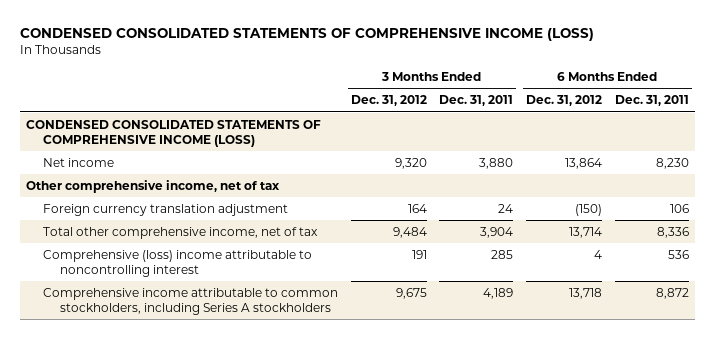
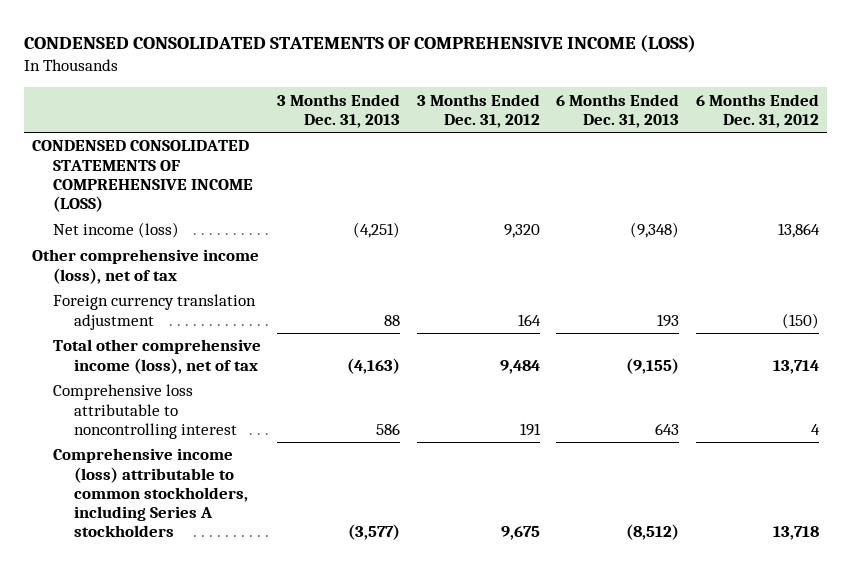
- | 3 Months Ended Dec. 31, 2012 | 3 Months Ended Dec. 31, 2011 | 6 Months Ended Dec. 31, 2012 | 6 Months Ended Dec. 31, 2011
+ | 3 Months Ended Dec. 31, 2013 | 3 Months Ended Dec. 31, 2012 | 6 Months Ended Dec. 31, 2013 | 6 Months Ended Dec. 31, 2012
- Net income | 9,320 | 3,880 | 13,864 | 8,230
- Other comprehensive income, net of tax
+ Net income (loss) | (4,251) | 9,320 | (9,348) | 13,864
+ Other comprehensive income (loss), net of tax
- Total other comprehensive income, net of tax | 9,484 | 3,904 | 13,714 | 8,336
- Comprehensive (loss) income attributable to noncontrolling interest | 191 | 285 | 4 | 536
- Comprehensive income attributable to common stockholders, including Series A stockholders | 9,675 | 4,189 | 13,718 | 8,872
+ Total other comprehensive income (loss), net of tax | (4,163) | 9,484 | (9,155) | 13,714
+ Comprehensive loss attributable to noncontrolling interest | 586 | 191 | 643 | 4
+ Comprehensive income (loss) attributable to common stockholders, including Series A stockholders | (3,577) | 9,675 | (8,512) | 13,718

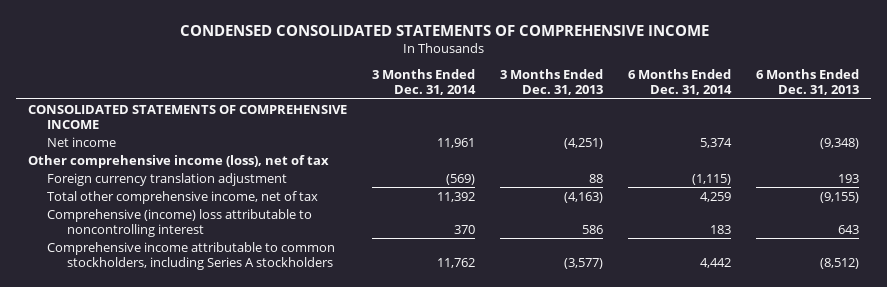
- CONDENSED CONSOLIDATED STATEMENTS OF COMPREHENSIVE INCOME (LOSS)
+ CONDENSED CONSOLIDATED STATEMENTS OF COMPREHENSIVE INCOME
- | 3 Months Ended Dec. 31, 2013 | 3 Months Ended Dec. 31, 2012 | 6 Months Ended Dec. 31, 2013 | 6 Months Ended Dec. 31, 2012
+ | 3 Months Ended Dec. 31, 2014 | 3 Months Ended Dec. 31, 2013 | 6 Months Ended Dec. 31, 2014 | 6 Months Ended Dec. 31, 2013
- CONDENSED CONSOLIDATED STATEMENTS OF COMPREHENSIVE INCOME (LOSS)
- Net income (loss) | (4,251) | 9,320 | (9,348) | 13,864
+ CONSOLIDATED STATEMENTS OF COMPREHENSIVE INCOME
+ Net income | 11,961 | (4,251) | 5,374 | (9,348)
- Total other comprehensive income (loss), net of tax | (4,163) | 9,484 | (9,155) | 13,714
- Comprehensive loss attributable to noncontrolling interest | 586 | 191 | 643 | 4
- Comprehensive income (loss) attributable to common stockholders, including Series A stockholders | (3,577) | 9,675 | (8,512) | 13,718
+ Total other comprehensive income, net of tax | 11,392 | (4,163) | 4,259 | (9,155)
+ Comprehensive (income) loss attributable to noncontrolling interest | 370 | 586 | 183 | 643
+ Comprehensive income attributable to common stockholders, including Series A stockholders | 11,762 | (3,577) | 4,442 | (8,512)

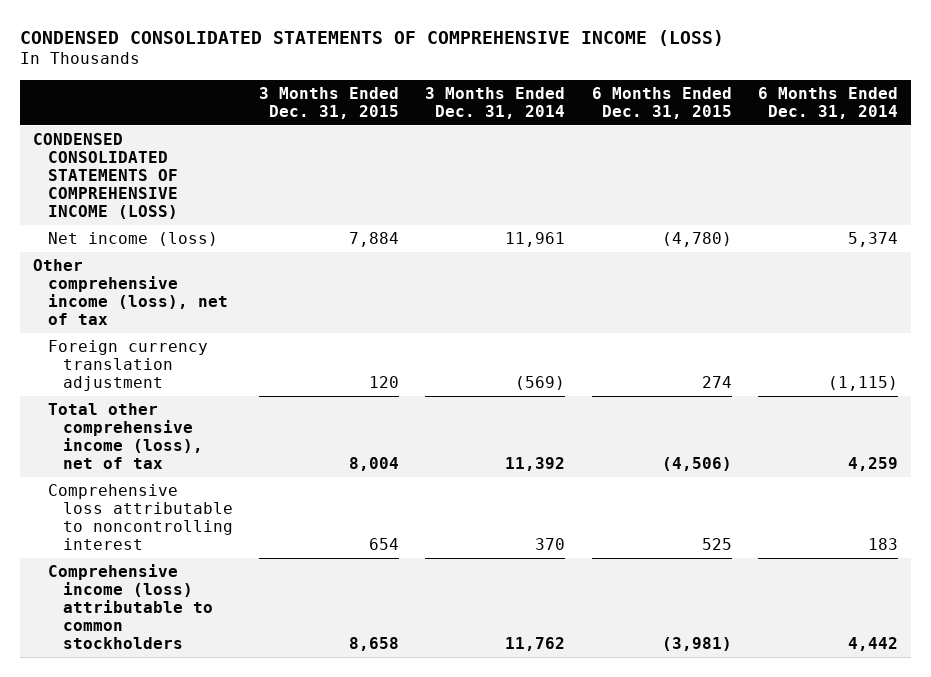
- CONDENSED CONSOLIDATED STATEMENTS OF COMPREHENSIVE INCOME
+ CONDENSED CONSOLIDATED STATEMENTS OF COMPREHENSIVE INCOME (LOSS)
- | 3 Months Ended Dec. 31, 2014 | 3 Months Ended Dec. 31, 2013 | 6 Months Ended Dec. 31, 2014 | 6 Months Ended Dec. 31, 2013
+ | 3 Months Ended Dec. 31, 2015 | 3 Months Ended Dec. 31, 2014 | 6 Months Ended Dec. 31, 2015 | 6 Months Ended Dec. 31, 2014
- CONSOLIDATED STATEMENTS OF COMPREHENSIVE INCOME
- Net income | 11,961 | (4,251) | 5,374 | (9,348)
+ CONDENSED CONSOLIDATED STATEMENTS OF COMPREHENSIVE INCOME (LOSS)
+ Net income (loss) | 7,884 | 11,961 | (4,780) | 5,374
- Total other comprehensive income, net of tax | 11,392 | (4,163) | 4,259 | (9,155)
- Comprehensive (income) loss attributable to noncontrolling interest | 370 | 586 | 183 | 643
- Comprehensive income attributable to common stockholders, including Series A stockholders | 11,762 | (3,577) | 4,442 | (8,512)
+ Total other comprehensive income (loss), net of tax | 8,004 | 11,392 | (4,506) | 4,259
+ Comprehensive loss attributable to noncontrolling interest | 654 | 370 | 525 | 183
+ Comprehensive income (loss) attributable to common stockholders | 8,658 | 11,762 | (3,981) | 4,442

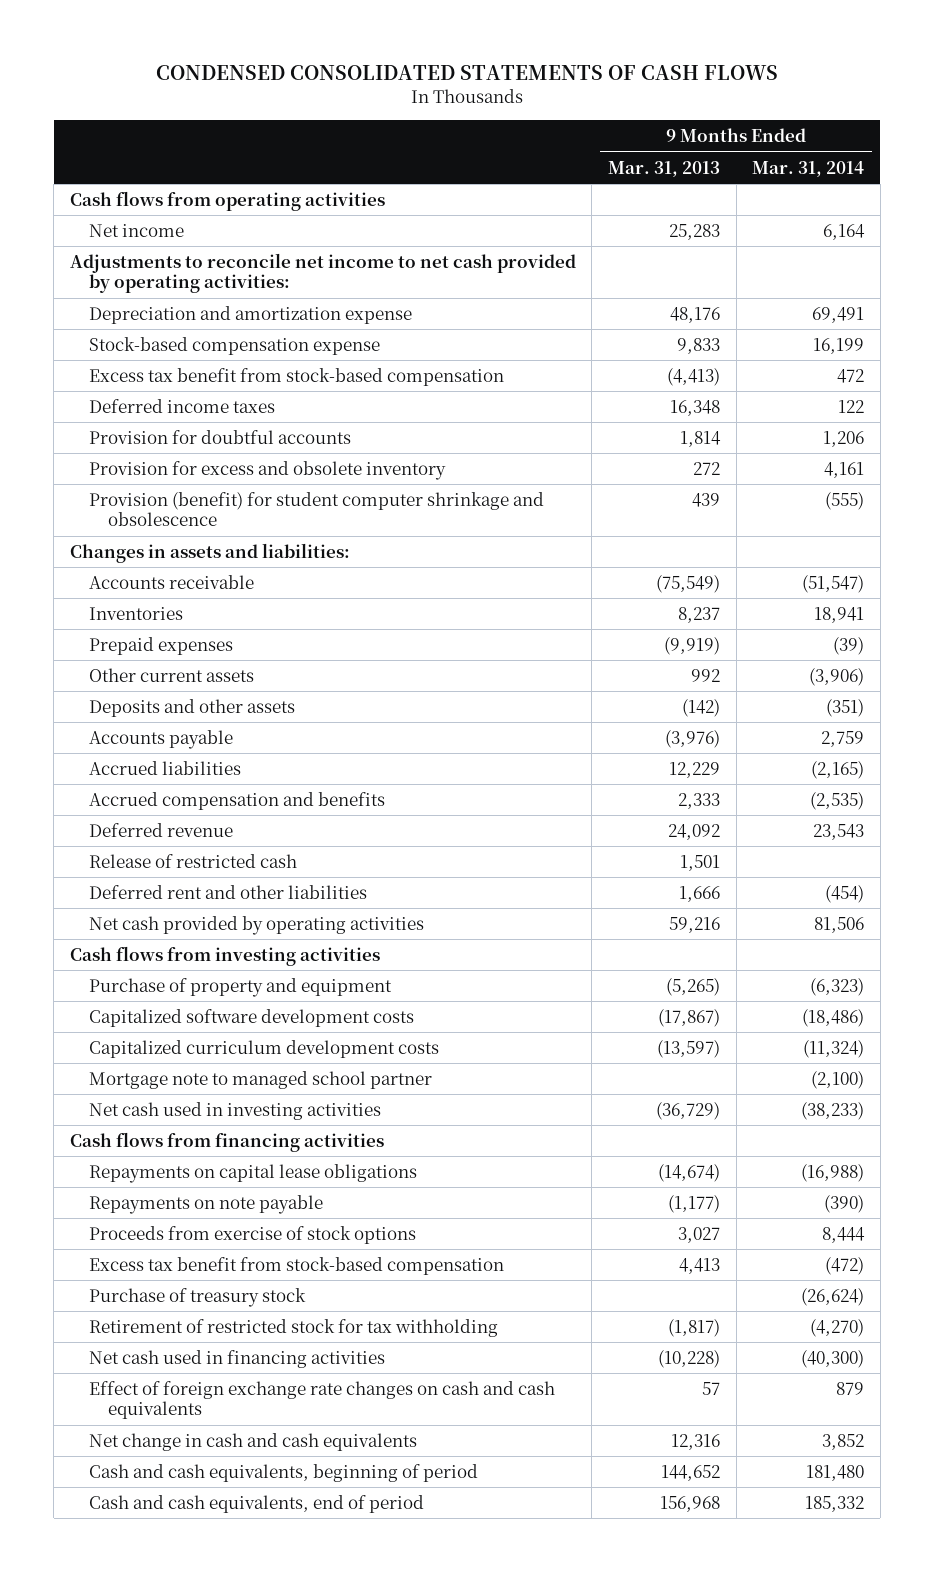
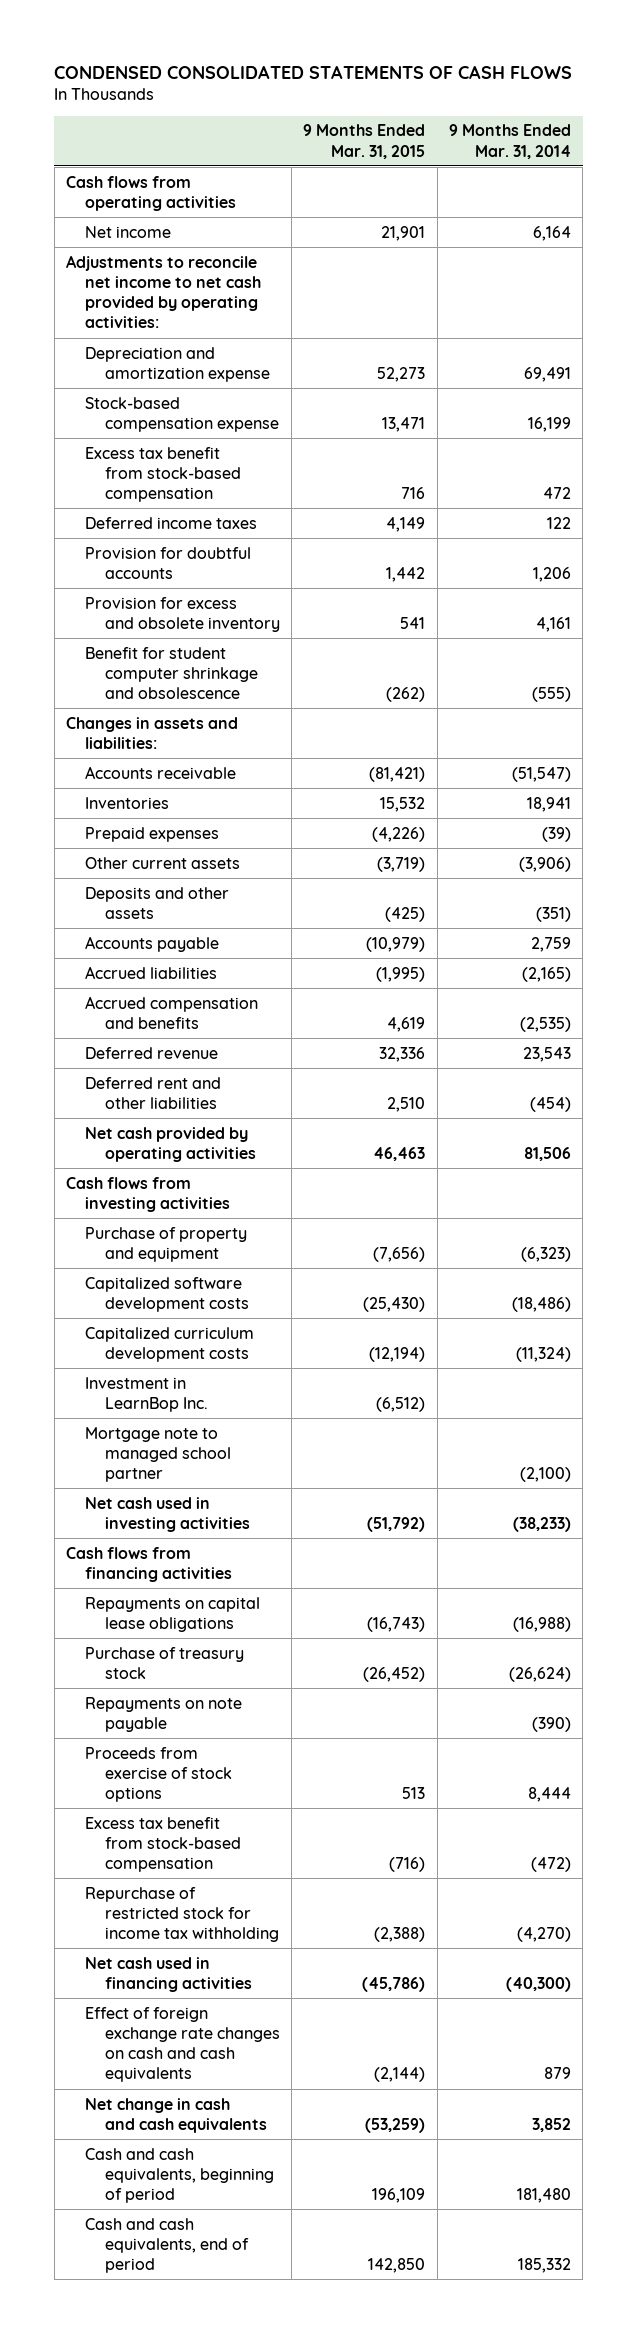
- | 9 Months Ended Mar. 31, 2013 | 9 Months Ended Mar. 31, 2014
+ | 9 Months Ended Mar. 31, 2015 | 9 Months Ended Mar. 31, 2014
- Provision (benefit) for student computer shrinkage and obsolescence | 439 | (555)
+ Benefit for student computer shrinkage and obsolescence | (262) | (555)
- Release of restricted cash | 1,501 |
+ Investment in LearnBop Inc. | (6,512) |
moved up: Purchase of treasury stock | (26,452) | (26,624)
- Retirement of restricted stock for tax withholding | (1,817) | (4,270)
+ Repurchase of restricted stock for income tax withholding | (2,388) | (4,270)

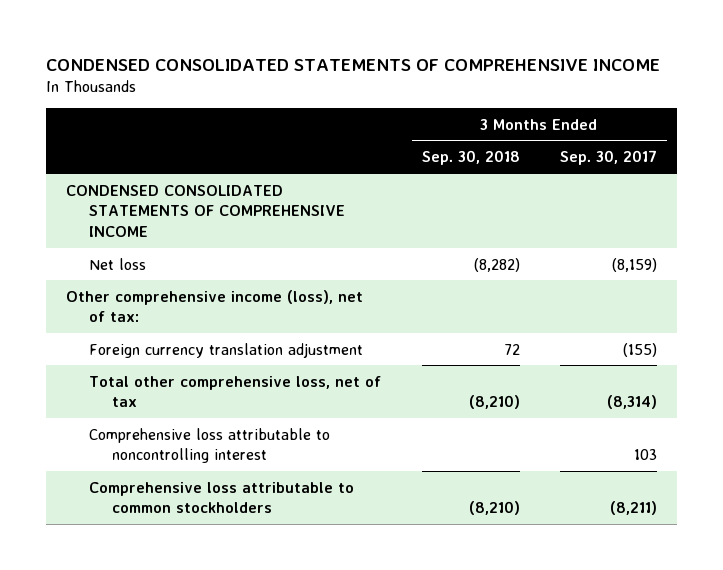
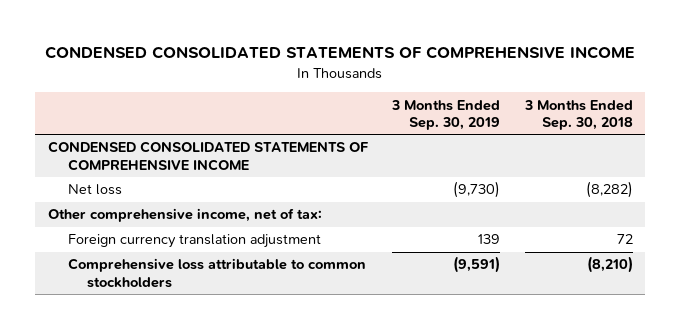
- | 3 Months Ended Sep. 30, 2018 | 3 Months Ended Sep. 30, 2017
+ | 3 Months Ended Sep. 30, 2019 | 3 Months Ended Sep. 30, 2018
- Other comprehensive income (loss), net of tax:
+ Other comprehensive income, net of tax:
- Total other comprehensive loss, net of tax | (8,210) | (8,314)
- Comprehensive loss attributable to noncontrolling interest | | 103

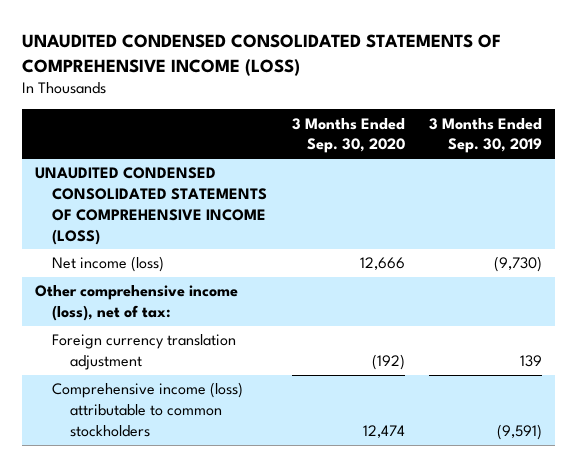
- CONDENSED CONSOLIDATED STATEMENTS OF COMPREHENSIVE INCOME
+ UNAUDITED CONDENSED CONSOLIDATED STATEMENTS OF COMPREHENSIVE INCOME (LOSS)
- | 3 Months Ended Sep. 30, 2019 | 3 Months Ended Sep. 30, 2018
+ | 3 Months Ended Sep. 30, 2020 | 3 Months Ended Sep. 30, 2019
- CONDENSED CONSOLIDATED STATEMENTS OF COMPREHENSIVE INCOME
- Net loss | (9,730) | (8,282)
- Other comprehensive income, net of tax:
+ UNAUDITED CONDENSED CONSOLIDATED STATEMENTS OF COMPREHENSIVE INCOME (LOSS)
+ Net income (loss) | 12,666 | (9,730)
+ Other comprehensive income (loss), net of tax:
- Comprehensive loss attributable to common stockholders | (9,591) | (8,210)
+ Comprehensive income (loss) attributable to common stockholders | 12,474 | (9,591)

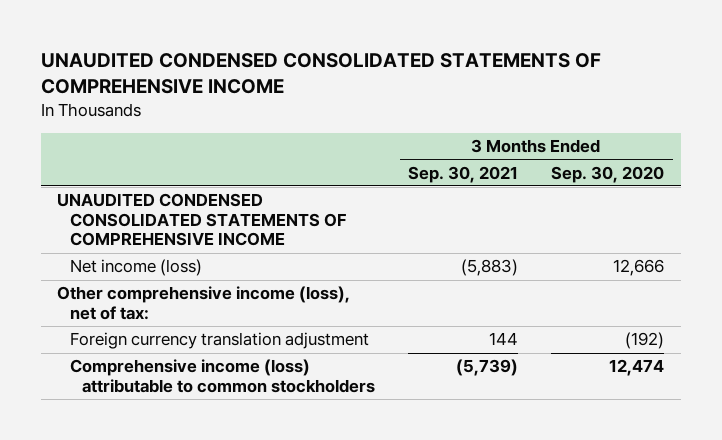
- UNAUDITED CONDENSED CONSOLIDATED STATEMENTS OF COMPREHENSIVE INCOME (LOSS)
+ UNAUDITED CONDENSED CONSOLIDATED STATEMENTS OF COMPREHENSIVE INCOME
- | 3 Months Ended Sep. 30, 2020 | 3 Months Ended Sep. 30, 2019
+ | 3 Months Ended Sep. 30, 2021 | 3 Months Ended Sep. 30, 2020
- UNAUDITED CONDENSED CONSOLIDATED STATEMENTS OF COMPREHENSIVE INCOME (LOSS)
+ UNAUDITED CONDENSED CONSOLIDATED STATEMENTS OF COMPREHENSIVE INCOME

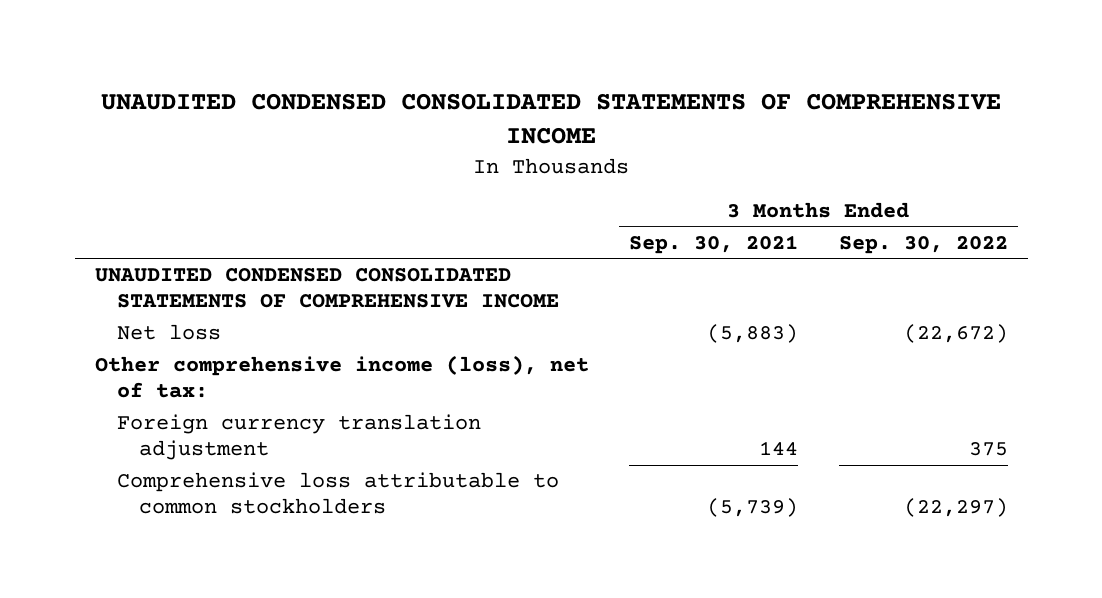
- | 3 Months Ended Sep. 30, 2021 | 3 Months Ended Sep. 30, 2020
+ | 3 Months Ended Sep. 30, 2021 | 3 Months Ended Sep. 30, 2022
- Net income (loss) | (5,883) | 12,666
+ Net loss | (5,883) | (22,672)
- Comprehensive income (loss) attributable to common stockholders | (5,739) | 12,474
+ Comprehensive loss attributable to common stockholders | (5,739) | (22,297)

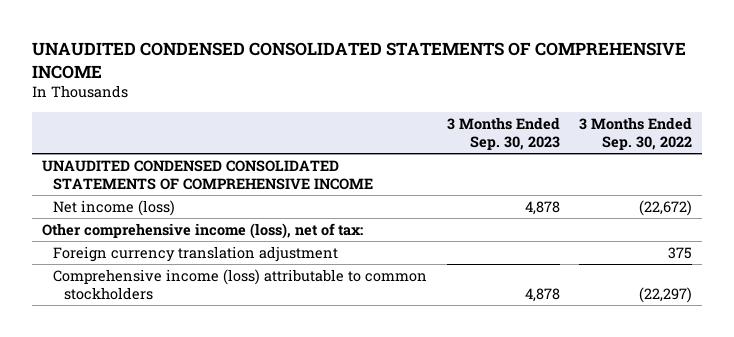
- | 3 Months Ended Sep. 30, 2021 | 3 Months Ended Sep. 30, 2022
+ | 3 Months Ended Sep. 30, 2023 | 3 Months Ended Sep. 30, 2022
- Net loss | (5,883) | (22,672)
+ Net income (loss) | 4,878 | (22,672)
- Comprehensive loss attributable to common stockholders | (5,739) | (22,297)
+ Comprehensive income (loss) attributable to common stockholders | 4,878 | (22,297)

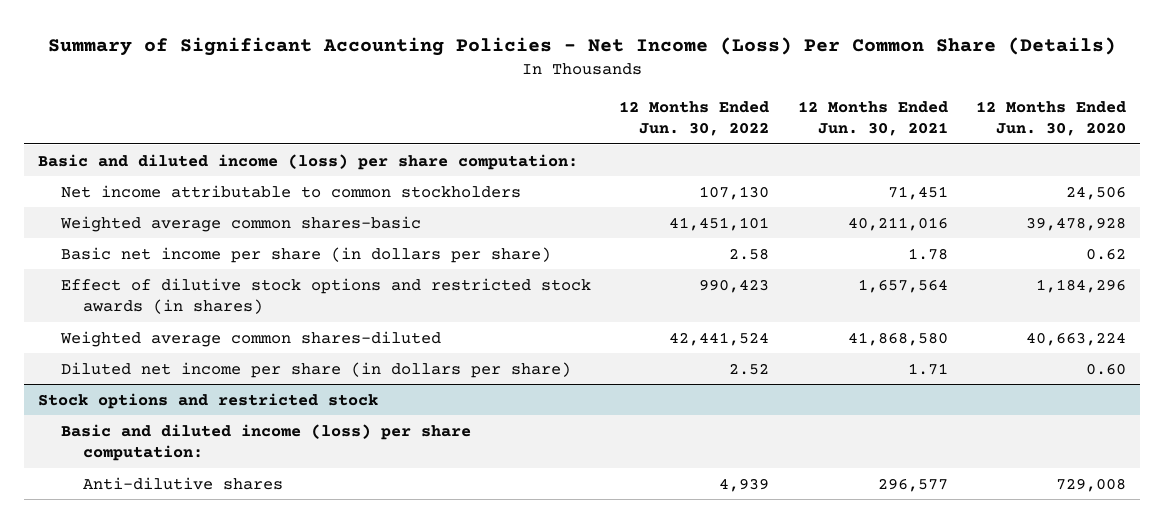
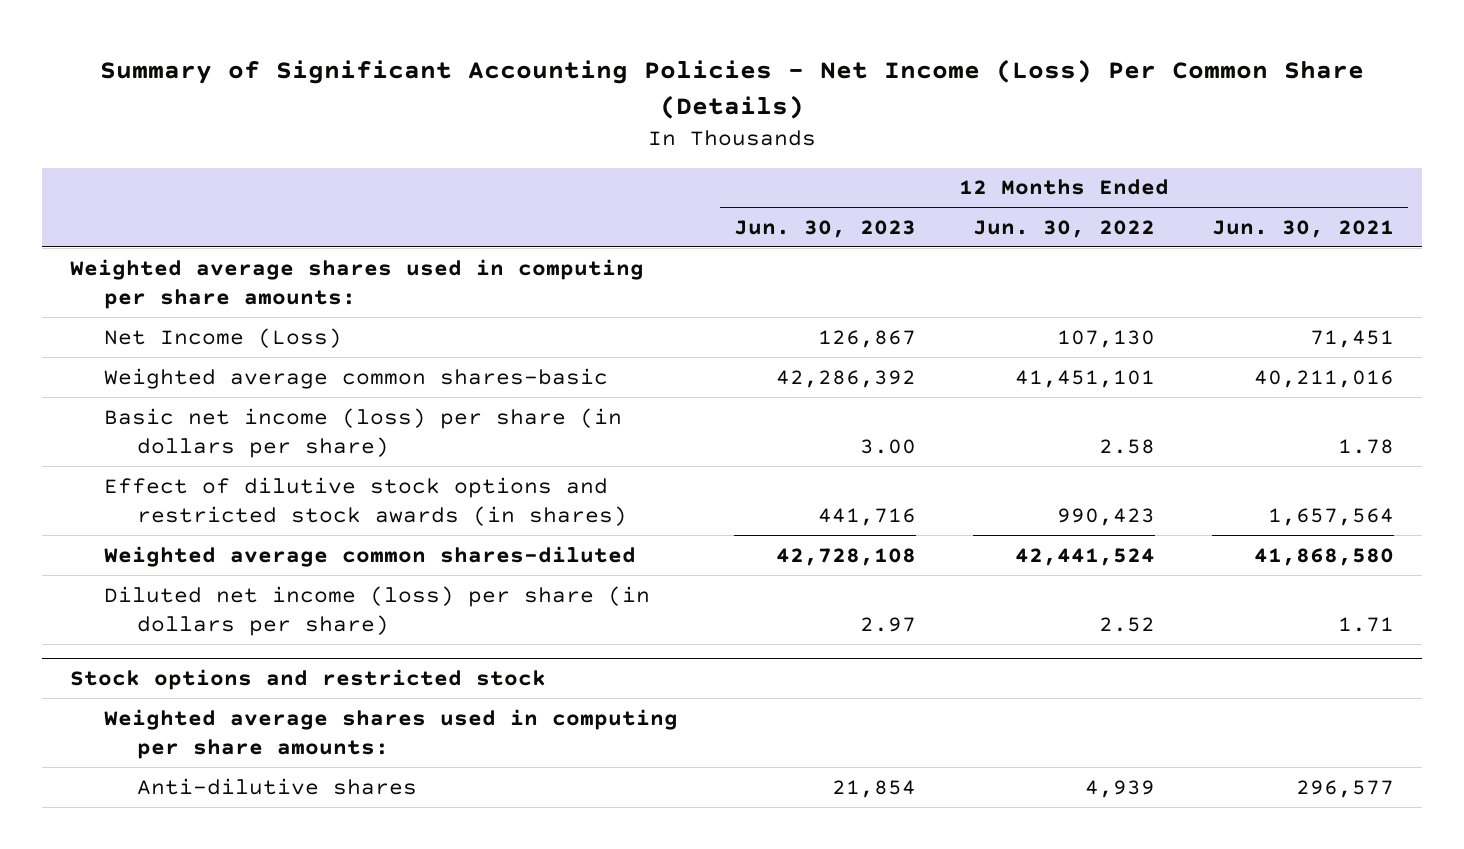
- | 12 Months Ended Jun. 30, 2022 | 12 Months Ended Jun. 30, 2021 | 12 Months Ended Jun. 30, 2020
+ | 12 Months Ended Jun. 30, 2023 | 12 Months Ended Jun. 30, 2022 | 12 Months Ended Jun. 30, 2021
- Basic and diluted income (loss) per share computation:
- Net income attributable to common stockholders | 107,130 | 71,451 | 24,506
+ Weighted average shares used in computing per share amounts:
+ Net Income (Loss) | 126,867 | 107,130 | 71,451
- Basic net income per share (in dollars per share) | 2.58 | 1.78 | 0.62
+ Basic net income (loss) per share (in dollars per share) | 3.00 | 2.58 | 1.78
- Diluted net income per share (in dollars per share) | 2.52 | 1.71 | 0.60
+ Diluted net income (loss) per share (in dollars per share) | 2.97 | 2.52 | 1.71
@ Stock options and restricted stock
- Basic and diluted income (loss) per share computation:
+ Weighted average shares used in computing per share amounts:

